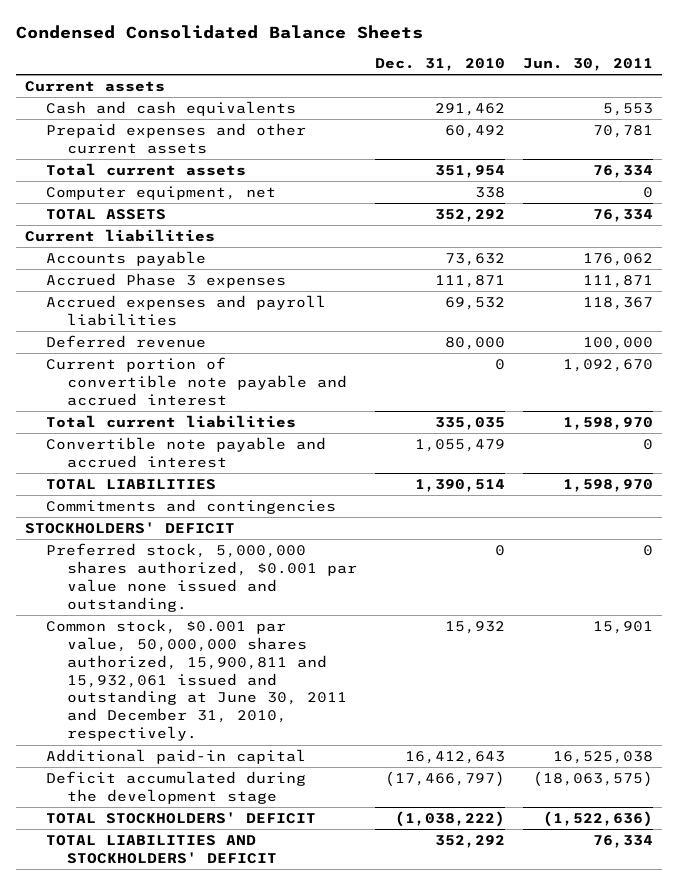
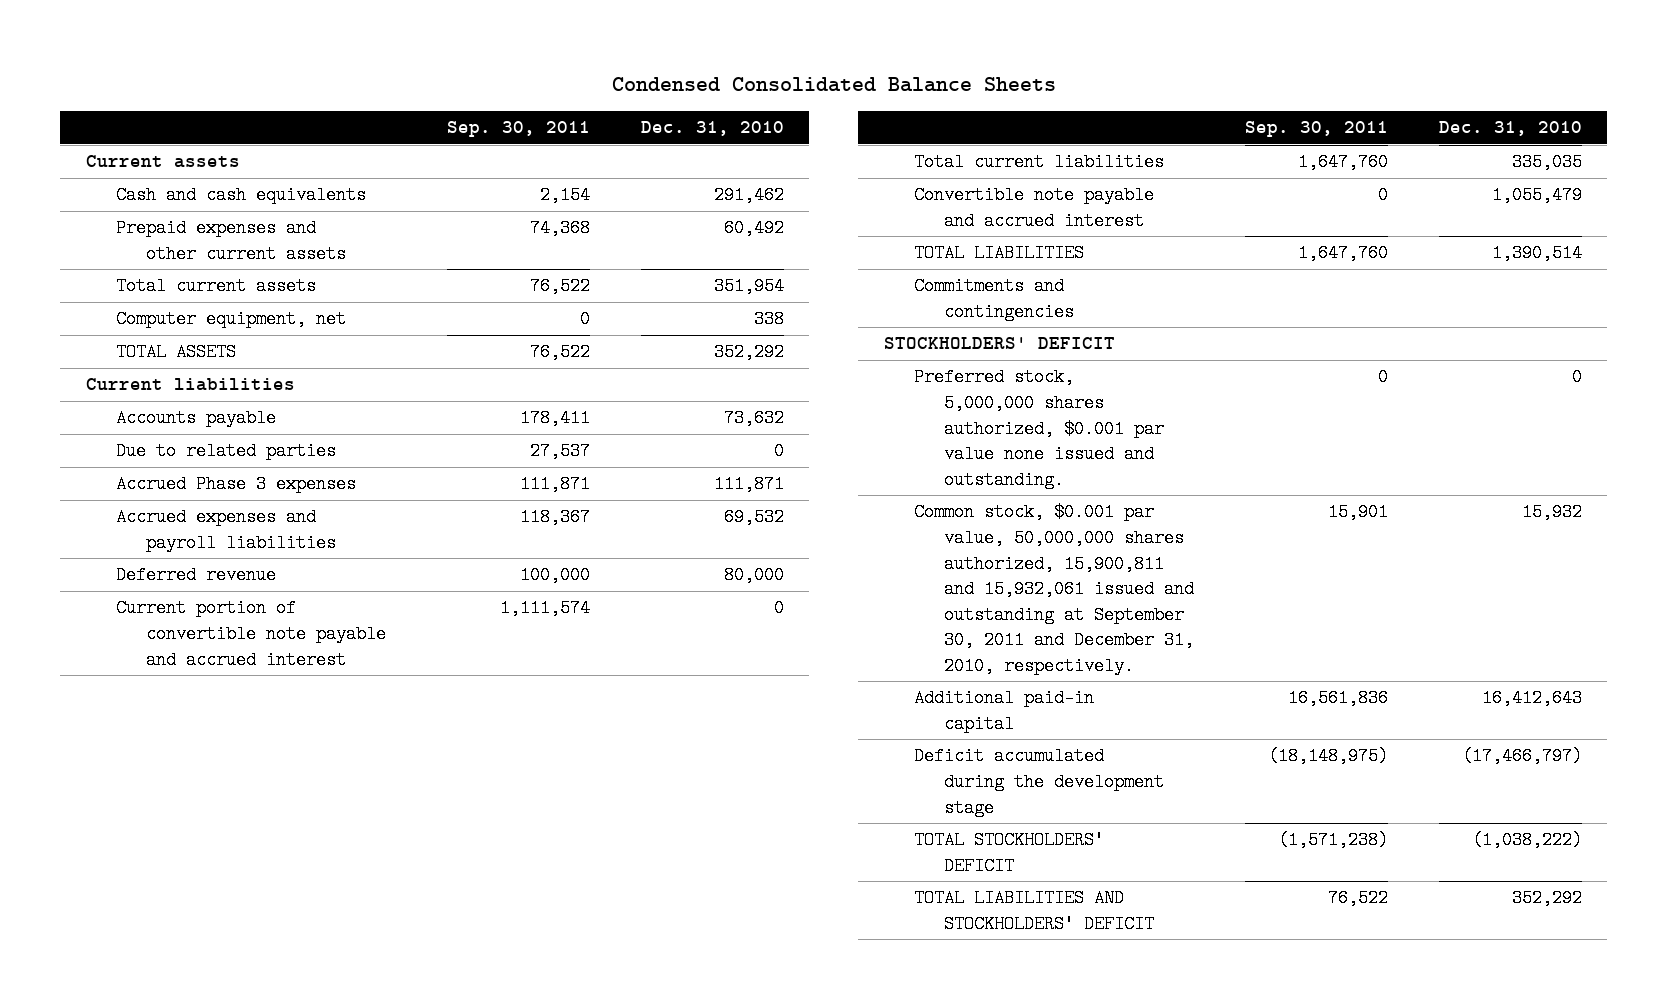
- | Dec. 31, 2010 | Jun. 30, 2011
+ | Sep. 30, 2011 | Dec. 31, 2010
+ Due to related parties | 27,537 | 0
- Common stock, $0.001 par value, 50,000,000 shares authorized, 15,900,811 and 15,932,061 issued and outstanding at June 30, 2011 and December 31, 2010, respectively. | 15,932 | 15,901
+ Common stock, $0.001 par value, 50,000,000 shares authorized, 15,900,811 and 15,932,061 issued and outstanding at September 30, 2011 and December 31, 2010, respectively. | 15,901 | 15,932

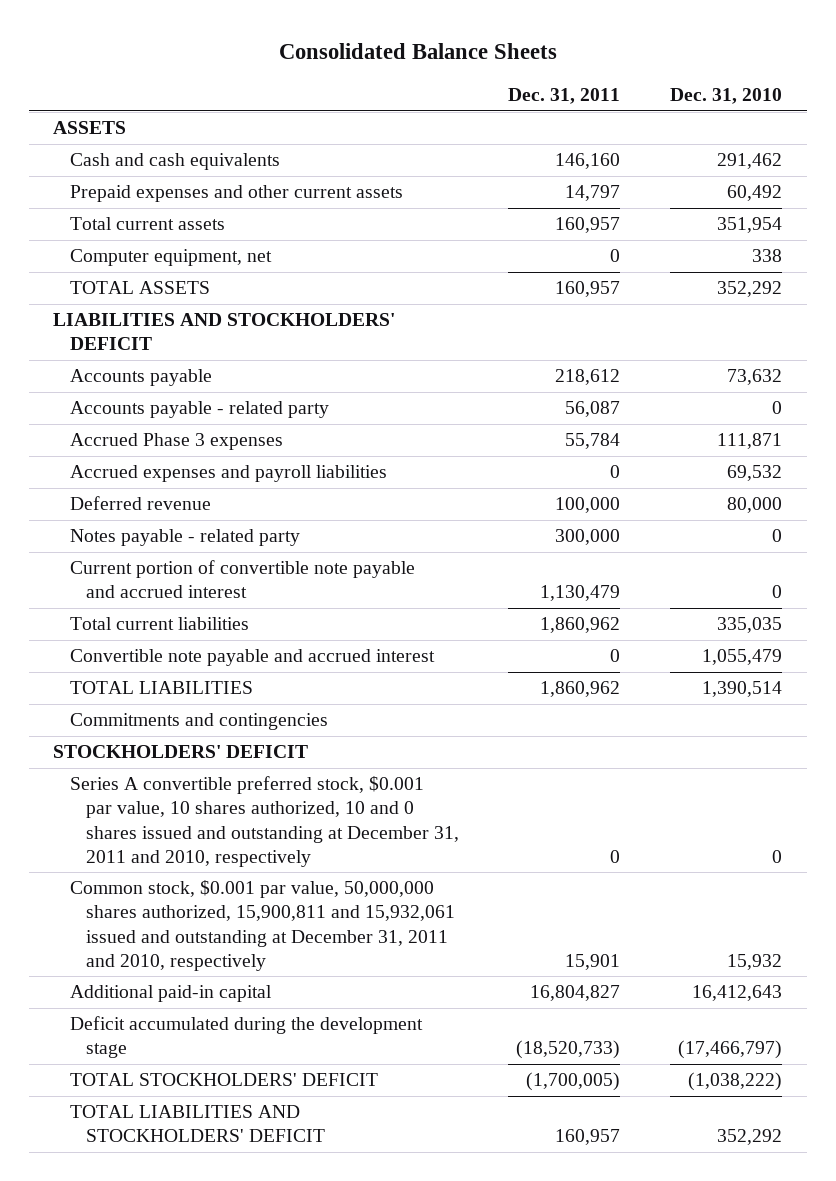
- Condensed Consolidated Balance Sheets
+ Consolidated Balance Sheets
- | Sep. 30, 2011 | Dec. 31, 2010
+ | Dec. 31, 2011 | Dec. 31, 2010
- Current assets
+ ASSETS
- Current liabilities
+ LIABILITIES AND STOCKHOLDERS' DEFICIT
- Due to related parties | 27,537 | 0
+ Accounts payable - related party | 56,087 | 0
+ Notes payable - related party | 300,000 | 0
- Preferred stock, 5,000,000 shares authorized, $0.001 par value none issued and outstanding. | 0 | 0
- Common stock, $0.001 par value, 50,000,000 shares authorized, 15,900,811 and 15,932,061 issued and outstanding at September 30, 2011 and December 31, 2010, respectively. | 15,901 | 15,932
+ Series A convertible preferred stock, $0.001 par value, 10 shares authorized, 10 and 0 shares issued and outstanding at December 31, 2011 and 2010, respectively | 0 | 0
+ Common stock, $0.001 par value, 50,000,000 shares authorized, 15,900,811 and 15,932,061 issued and outstanding at December 31, 2011 and 2010, respectively | 15,901 | 15,932

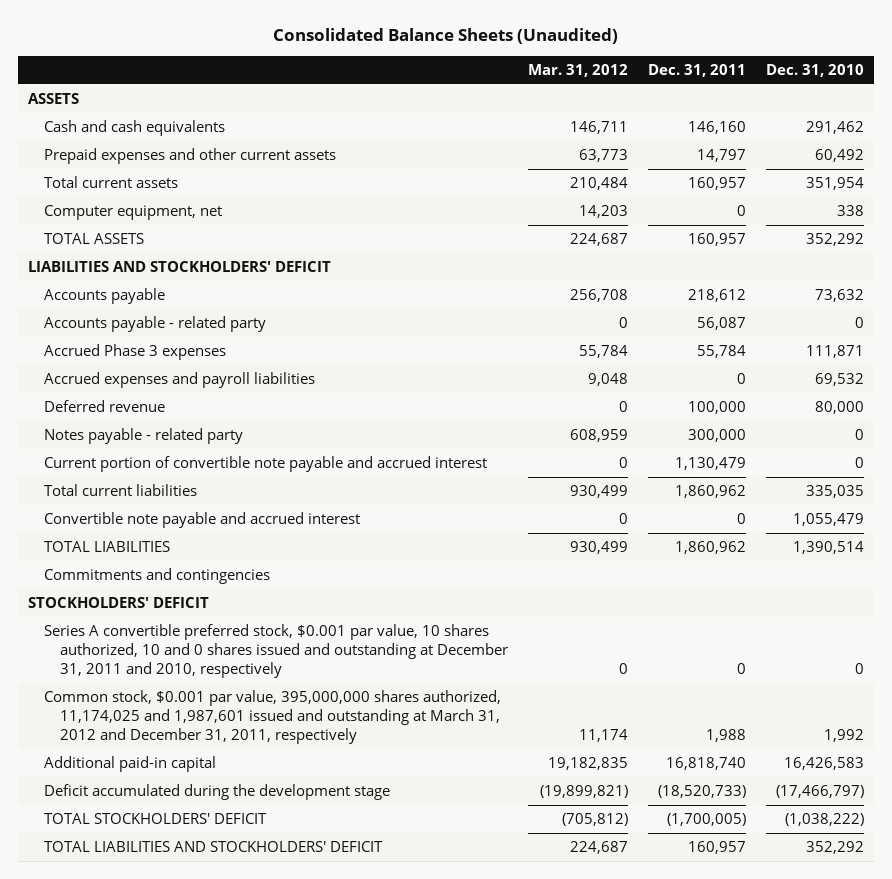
- Consolidated Balance Sheets
+ Consolidated Balance Sheets (Unaudited)
- | Dec. 31, 2011 | Dec. 31, 2010
+ | Mar. 31, 2012 | Dec. 31, 2011 | Dec. 31, 2010
- Common stock, $0.001 par value, 50,000,000 shares authorized, 15,900,811 and 15,932,061 issued and outstanding at December 31, 2011 and 2010, respectively | 15,901 | 15,932
- Additional paid-in capital | 16,804,827 | 16,412,643
+ Common stock, $0.001 par value, 395,000,000 shares authorized, 11,174,025 and 1,987,601 issued and outstanding at March 31, 2012 and December 31, 2011, respectively | 11,174 | 1,988 | 1,992
+ Additional paid-in capital | 19,182,835 | 16,818,740 | 16,426,583

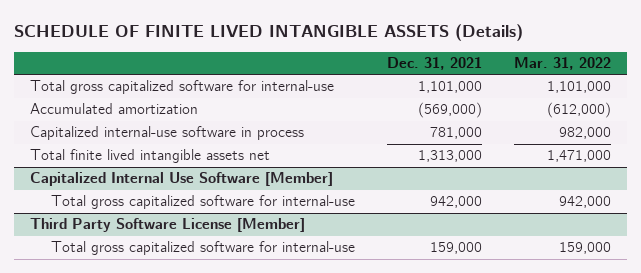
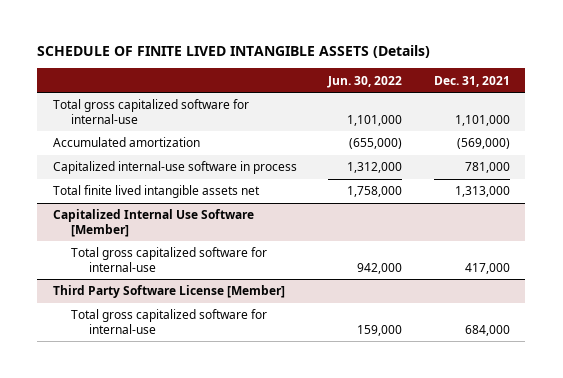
- | Dec. 31, 2021 | Mar. 31, 2022
+ | Jun. 30, 2022 | Dec. 31, 2021
@ Capitalized Internal Use Software [Member]
- Total gross capitalized software for internal-use | 942,000 | 942,000
+ Total gross capitalized software for internal-use | 942,000 | 417,000
@ Third Party Software License [Member]
- Total gross capitalized software for internal-use | 159,000 | 159,000
+ Total gross capitalized software for internal-use | 159,000 | 684,000

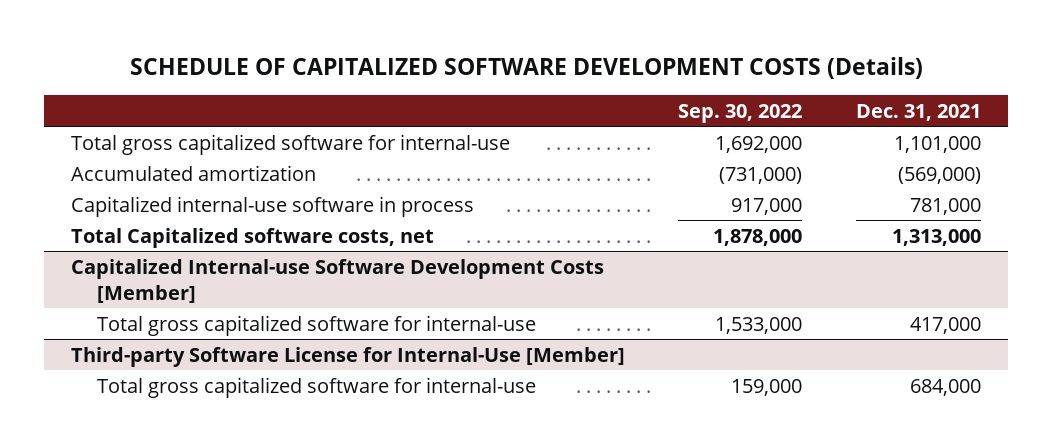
- SCHEDULE OF FINITE LIVED INTANGIBLE ASSETS (Details)
+ SCHEDULE OF CAPITALIZED SOFTWARE DEVELOPMENT COSTS (Details)
- | Jun. 30, 2022 | Dec. 31, 2021
+ | Sep. 30, 2022 | Dec. 31, 2021
- Total finite lived intangible assets net | 1,758,000 | 1,313,000
- Capitalized Internal Use Software [Member]
+ Total Capitalized software costs, net | 1,878,000 | 1,313,000
+ Capitalized Internal-use Software Development Costs [Member]
- Third Party Software License [Member]
+ Third-party Software License for Internal-Use [Member]

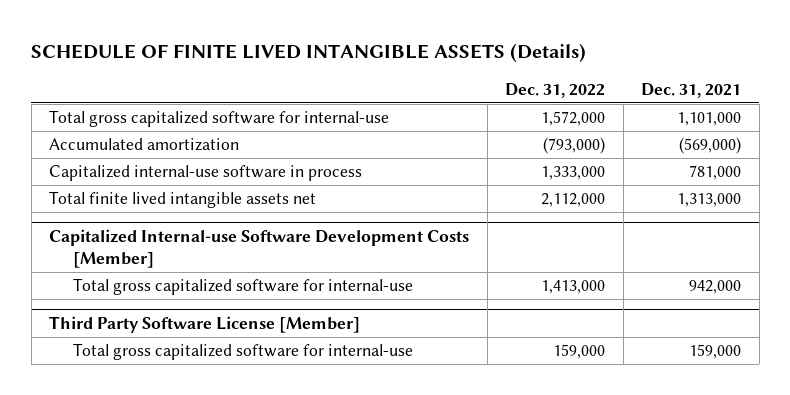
- SCHEDULE OF CAPITALIZED SOFTWARE DEVELOPMENT COSTS (Details)
+ SCHEDULE OF FINITE LIVED INTANGIBLE ASSETS (Details)
- | Sep. 30, 2022 | Dec. 31, 2021
+ | Dec. 31, 2022 | Dec. 31, 2021
- Total Capitalized software costs, net | 1,878,000 | 1,313,000
+ Total finite lived intangible assets net | 2,112,000 | 1,313,000
@ Capitalized Internal-use Software Development Costs [Member]
- Total gross capitalized software for internal-use | 1,533,000 | 417,000
- Third-party Software License for Internal-Use [Member]
- Total gross capitalized software for internal-use | 159,000 | 684,000
@ Capitalized Internal-use Software Development Costs [Member]
+ Total gross capitalized software for internal-use | 1,413,000 | 942,000
+ Third Party Software License [Member]
+ Total gross capitalized software for internal-use | 159,000 | 159,000

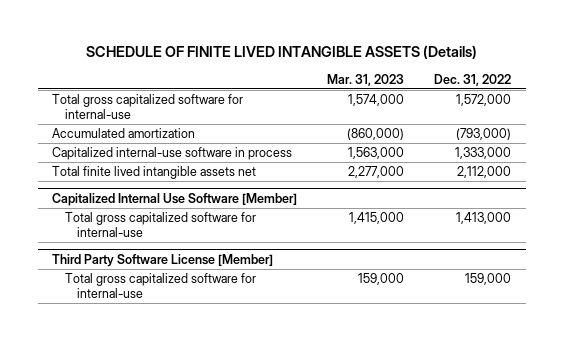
- | Dec. 31, 2022 | Dec. 31, 2021
+ | Mar. 31, 2023 | Dec. 31, 2022
- Capitalized Internal-use Software Development Costs [Member]
+ Capitalized Internal Use Software [Member]

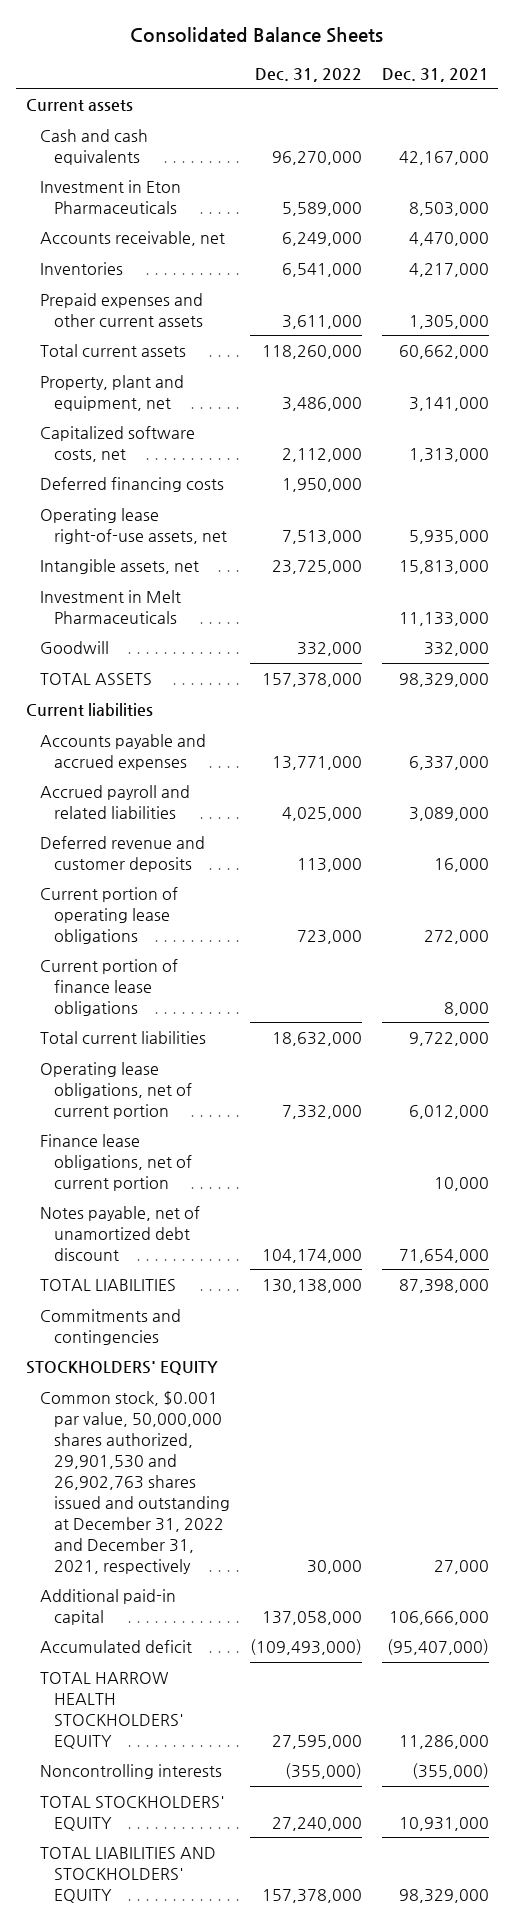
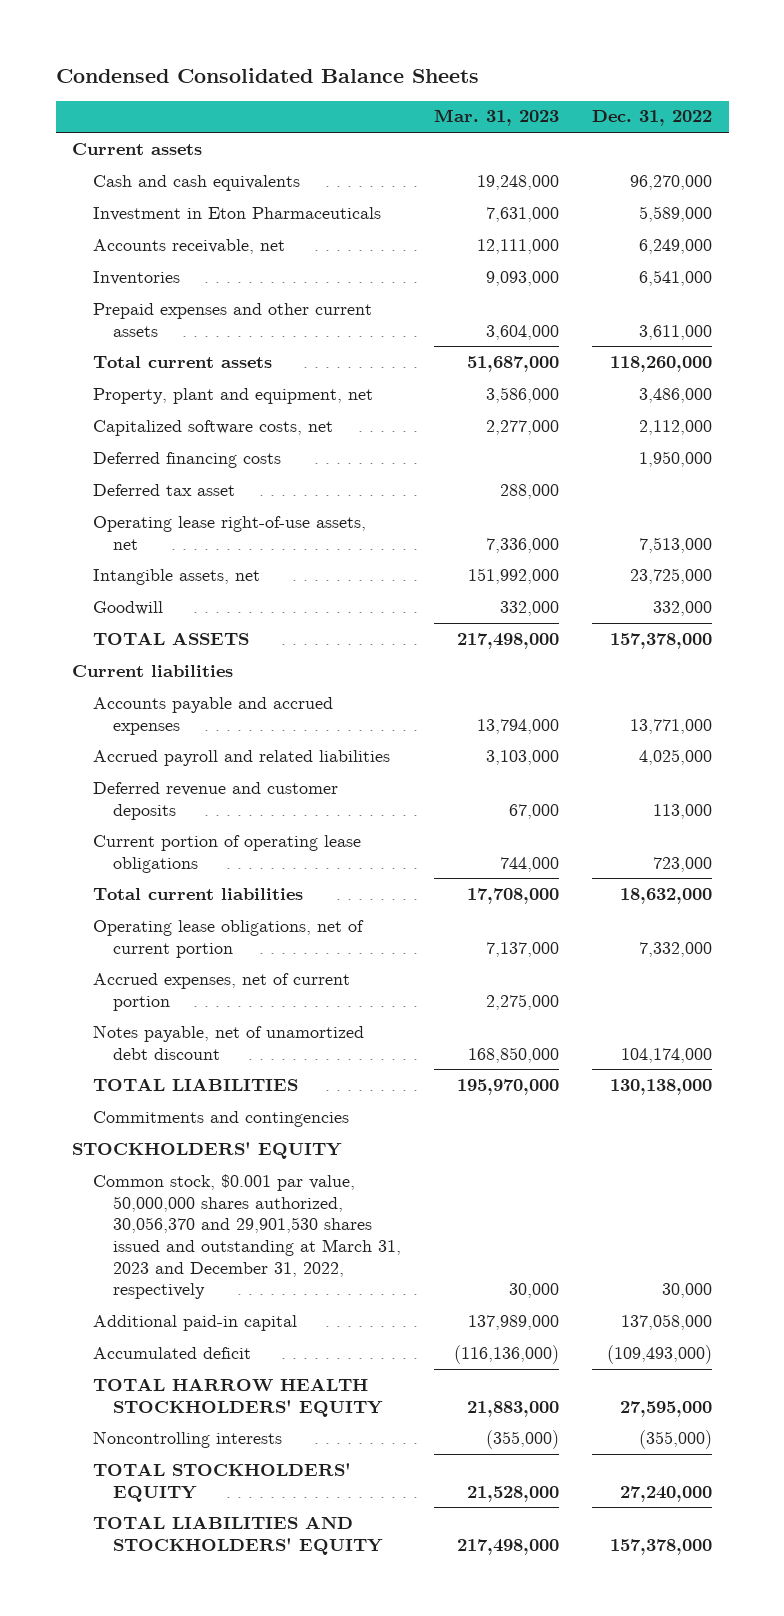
- Consolidated Balance Sheets
+ Condensed Consolidated Balance Sheets
- | Dec. 31, 2022 | Dec. 31, 2021
+ | Mar. 31, 2023 | Dec. 31, 2022
+ Deferred tax asset | 288,000 |
- Investment in Melt Pharmaceuticals | | 11,133,000
- Current portion of finance lease obligations | | 8,000
- Finance lease obligations, net of current portion | | 10,000
+ Accrued expenses, net of current portion | 2,275,000 |
- Common stock, $0.001 par value, 50,000,000 shares authorized, 29,901,530 and 26,902,763 shares issued and outstanding at December 31, 2022 and December 31, 2021, respectively | 30,000 | 27,000
+ Common stock, $0.001 par value, 50,000,000 shares authorized, 30,056,370 and 29,901,530 shares issued and outstanding at March 31, 2023 and December 31, 2022, respectively | 30,000 | 30,000

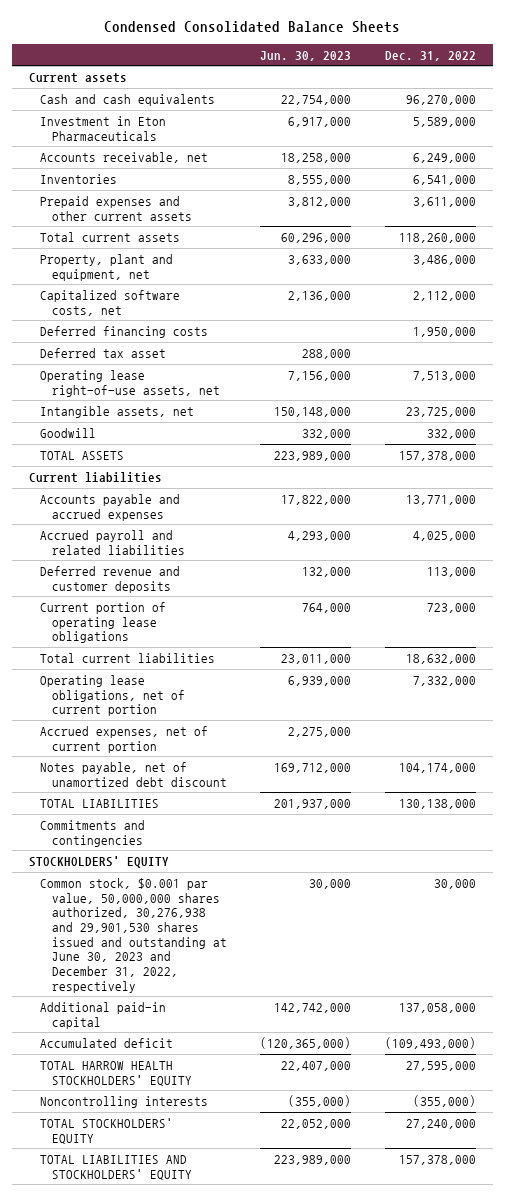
- | Mar. 31, 2023 | Dec. 31, 2022
+ | Jun. 30, 2023 | Dec. 31, 2022
- Common stock, $0.001 par value, 50,000,000 shares authorized, 30,056,370 and 29,901,530 shares issued and outstanding at March 31, 2023 and December 31, 2022, respectively | 30,000 | 30,000
+ Common stock, $0.001 par value, 50,000,000 shares authorized, 30,276,938 and 29,901,530 shares issued and outstanding at June 30, 2023 and December 31, 2022, respectively | 30,000 | 30,000

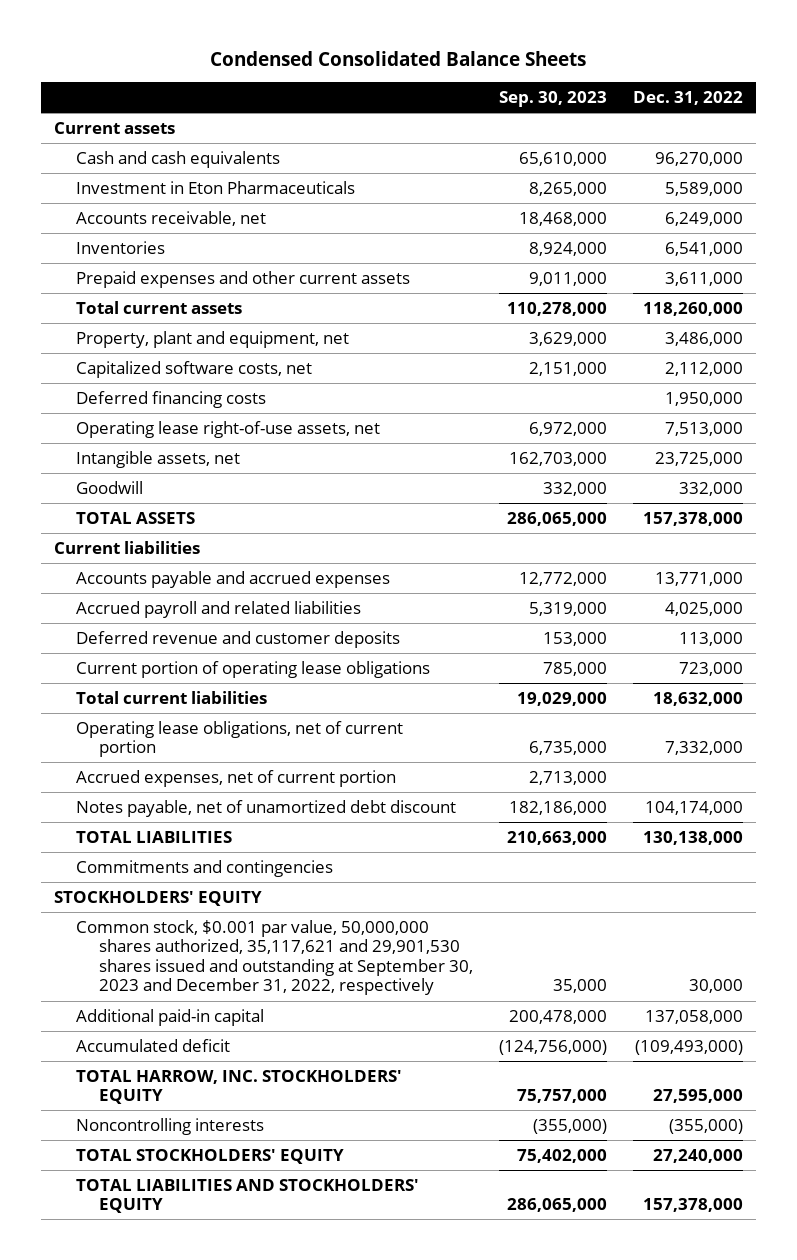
- | Jun. 30, 2023 | Dec. 31, 2022
+ | Sep. 30, 2023 | Dec. 31, 2022
- Deferred tax asset | 288,000 |
- Common stock, $0.001 par value, 50,000,000 shares authorized, 30,276,938 and 29,901,530 shares issued and outstanding at June 30, 2023 and December 31, 2022, respectively | 30,000 | 30,000
+ Common stock, $0.001 par value, 50,000,000 shares authorized, 35,117,621 and 29,901,530 shares issued and outstanding at September 30, 2023 and December 31, 2022, respectively | 35,000 | 30,000
- TOTAL HARROW HEALTH STOCKHOLDERS' EQUITY | 22,407,000 | 27,595,000
+ TOTAL HARROW, INC. STOCKHOLDERS' EQUITY | 75,757,000 | 27,595,000

